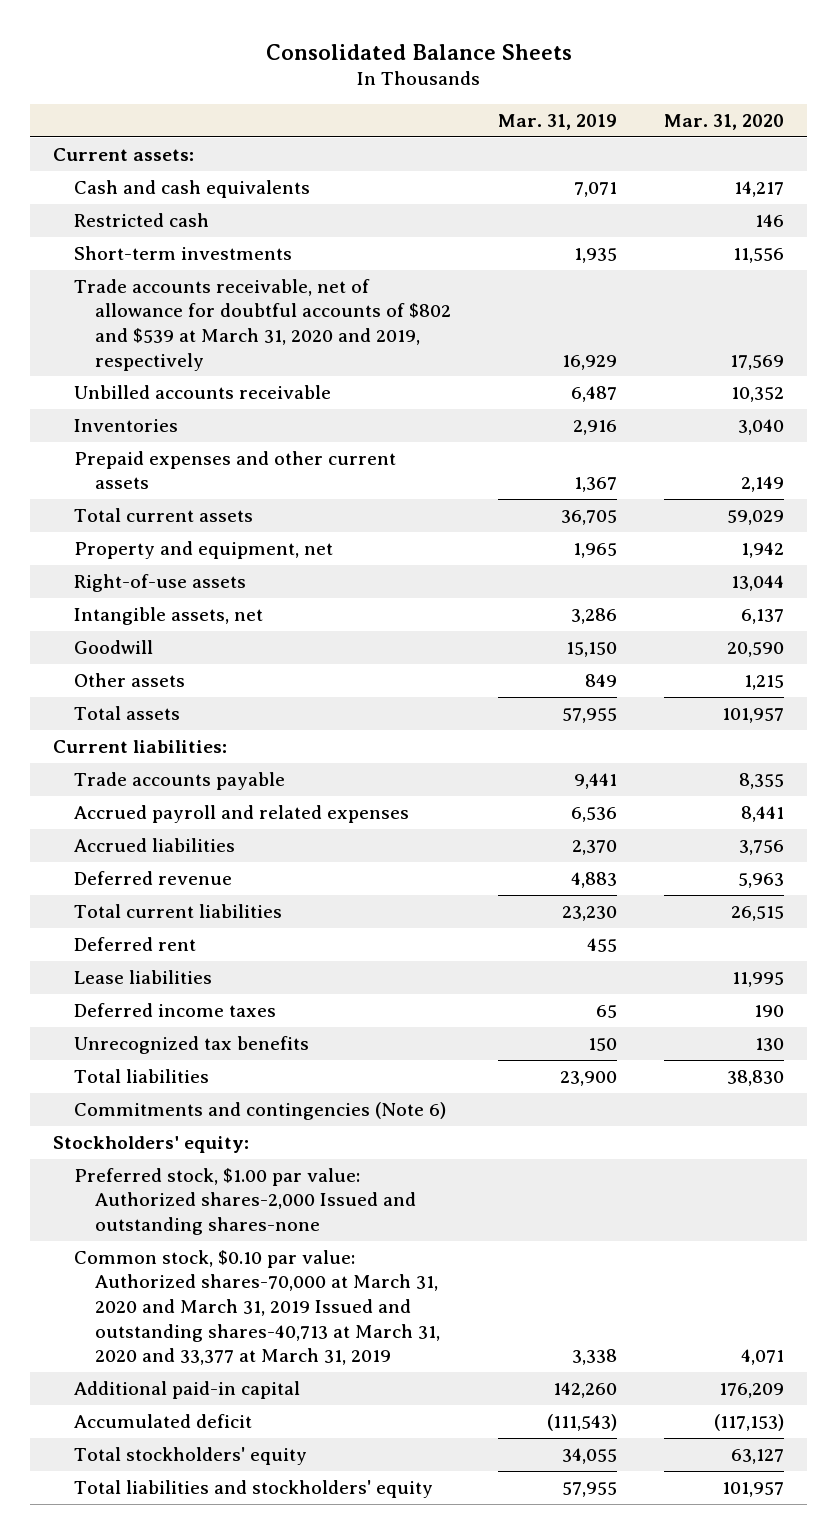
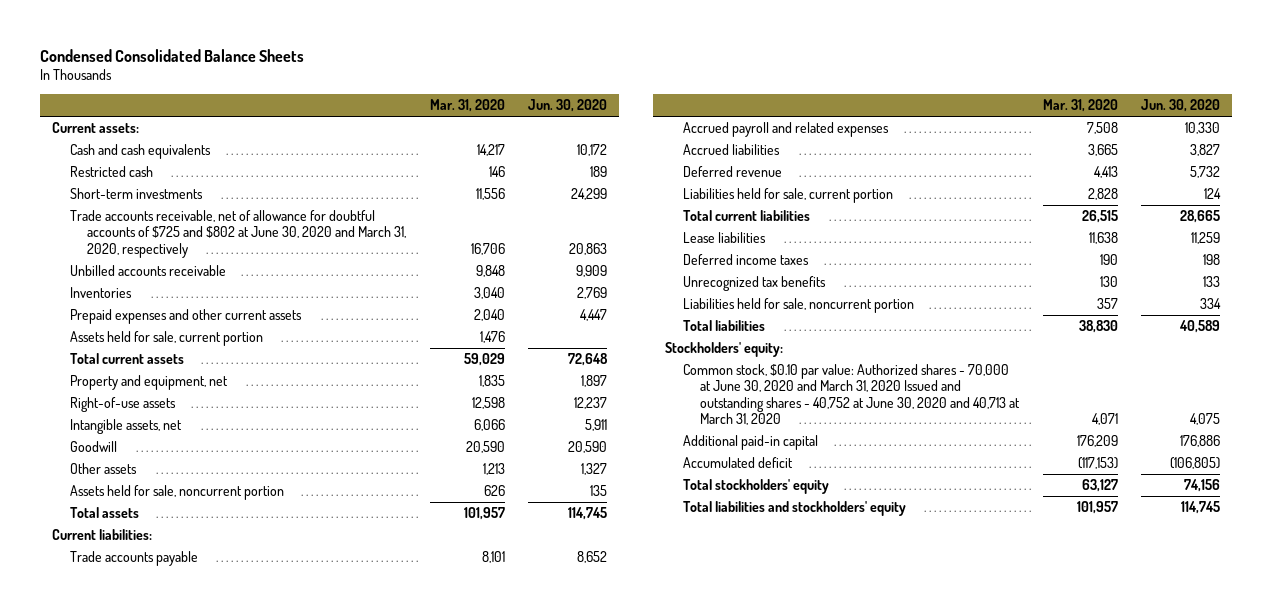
- Consolidated Balance Sheets
+ Condensed Consolidated Balance Sheets
- | Mar. 31, 2019 | Mar. 31, 2020
+ | Mar. 31, 2020 | Jun. 30, 2020
- Trade accounts receivable, net of allowance for doubtful accounts of $802 and $539 at March 31, 2020 and 2019, respectively | 16,929 | 17,569
- Unbilled accounts receivable | 6,487 | 10,352
+ Trade accounts receivable, net of allowance for doubtful accounts of $725 and $802 at June 30, 2020 and March 31, 2020, respectively | 16,706 | 20,863
+ Unbilled accounts receivable | 9,848 | 9,909
- Prepaid expenses and other current assets | 1,367 | 2,149
+ Prepaid expenses and other current assets | 2,040 | 4,447
+ Assets held for sale, current portion | 1,476 |
- Property and equipment, net | 1,965 | 1,942
- Right-of-use assets | | 13,044
- Intangible assets, net | 3,286 | 6,137
+ Property and equipment, net | 1,835 | 1,897
+ Right-of-use assets | 12,598 | 12,237
+ Intangible assets, net | 6,066 | 5,911
- Other assets | 849 | 1,215
+ Other assets | 1,213 | 1,327
+ Assets held for sale, noncurrent portion | 626 | 135
- Trade accounts payable | 9,441 | 8,355
- Accrued payroll and related expenses | 6,536 | 8,441
- Accrued liabilities | 2,370 | 3,756
- Deferred revenue | 4,883 | 5,963
+ Trade accounts payable | 8,101 | 8,652
+ Accrued payroll and related expenses | 7,508 | 10,330
+ Accrued liabilities | 3,665 | 3,827
+ Deferred revenue | 4,413 | 5,732
+ Liabilities held for sale, current portion | 2,828 | 124
- Deferred rent | 455 |
- Lease liabilities | | 11,995
+ Lease liabilities | 11,638 | 11,259
+ Liabilities held for sale, noncurrent portion | 357 | 334
- Commitments and contingencies (Note 6)
- Preferred stock, $1.00 par value: Authorized shares-2,000 Issued and outstanding shares-none
- Common stock, $0.10 par value: Authorized shares-70,000 at March 31, 2020 and March 31, 2019 Issued and outstanding shares-40,713 at March 31, 2020 and 33,377 at March 31, 2019 | 3,338 | 4,071
+ Common stock, $0.10 par value: Authorized shares - 70,000 at June 30, 2020 and March 31, 2020 Issued and outstanding shares - 40,752 at June 30, 2020 and 40,713 at March 31, 2020 | 4,071 | 4,075

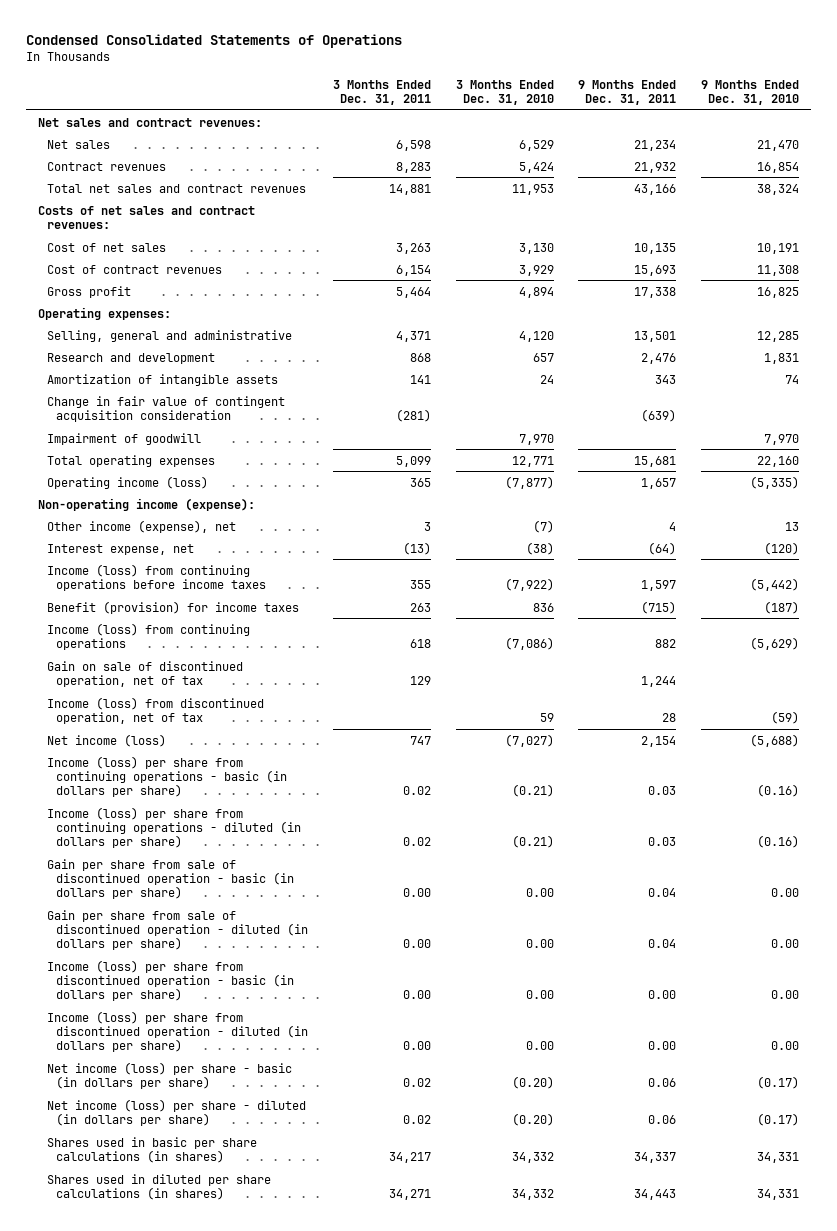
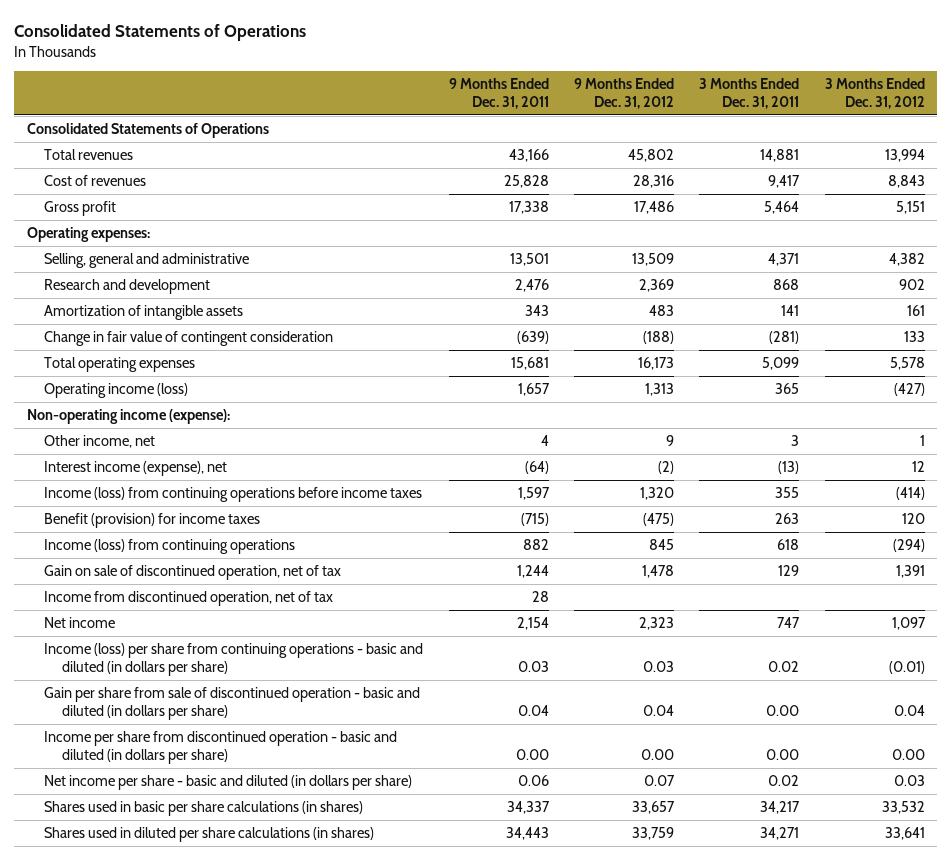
- Condensed Consolidated Statements of Operations
+ Consolidated Statements of Operations
- | 3 Months Ended Dec. 31, 2011 | 3 Months Ended Dec. 31, 2010 | 9 Months Ended Dec. 31, 2011 | 9 Months Ended Dec. 31, 2010
+ | 9 Months Ended Dec. 31, 2011 | 9 Months Ended Dec. 31, 2012 | 3 Months Ended Dec. 31, 2011 | 3 Months Ended Dec. 31, 2012
- Net sales and contract revenues:
- Net sales | 6,598 | 6,529 | 21,234 | 21,470
- Contract revenues | 8,283 | 5,424 | 21,932 | 16,854
- Total net sales and contract revenues | 14,881 | 11,953 | 43,166 | 38,324
- Costs of net sales and contract revenues:
- Cost of net sales | 3,263 | 3,130 | 10,135 | 10,191
- Cost of contract revenues | 6,154 | 3,929 | 15,693 | 11,308
+ Consolidated Statements of Operations
+ Total revenues | 43,166 | 45,802 | 14,881 | 13,994
+ Cost of revenues | 25,828 | 28,316 | 9,417 | 8,843
- Change in fair value of contingent acquisition consideration | (281) | | (639) |
- Impairment of goodwill | | 7,970 | | 7,970
+ Change in fair value of contingent consideration | (639) | (188) | (281) | 133
- Other income (expense), net | 3 | (7) | 4 | 13
- Interest expense, net | (13) | (38) | (64) | (120)
+ Other income, net | 4 | 9 | 3 | 1
+ Interest income (expense), net | (64) | (2) | (13) | 12
- Income (loss) from discontinued operation, net of tax | | 59 | 28 | (59)
- Net income (loss) | 747 | (7,027) | 2,154 | (5,688)
- Income (loss) per share from continuing operations - basic (in dollars per share) | 0.02 | (0.21) | 0.03 | (0.16)
- Income (loss) per share from continuing operations - diluted (in dollars per share) | 0.02 | (0.21) | 0.03 | (0.16)
- Gain per share from sale of discontinued operation - basic (in dollars per share) | 0.00 | 0.00 | 0.04 | 0.00
- Gain per share from sale of discontinued operation - diluted (in dollars per share) | 0.00 | 0.00 | 0.04 | 0.00
- Income (loss) per share from discontinued operation - basic (in dollars per share) | 0.00 | 0.00 | 0.00 | 0.00
- Income (loss) per share from discontinued operation - diluted (in dollars per share) | 0.00 | 0.00 | 0.00 | 0.00
- Net income (loss) per share - basic (in dollars per share) | 0.02 | (0.20) | 0.06 | (0.17)
- Net income (loss) per share - diluted (in dollars per share) | 0.02 | (0.20) | 0.06 | (0.17)
+ Income from discontinued operation, net of tax | 28 | | |
+ Net income | 2,154 | 2,323 | 747 | 1,097
+ Income (loss) per share from continuing operations - basic and diluted (in dollars per share) | 0.03 | 0.03 | 0.02 | (0.01)
+ Gain per share from sale of discontinued operation - basic and diluted (in dollars per share) | 0.04 | 0.04 | 0.00 | 0.04
+ Income per share from discontinued operation - basic and diluted (in dollars per share) | 0.00 | 0.00 | 0.00 | 0.00
+ Net income per share - basic and diluted (in dollars per share) | 0.06 | 0.07 | 0.02 | 0.03

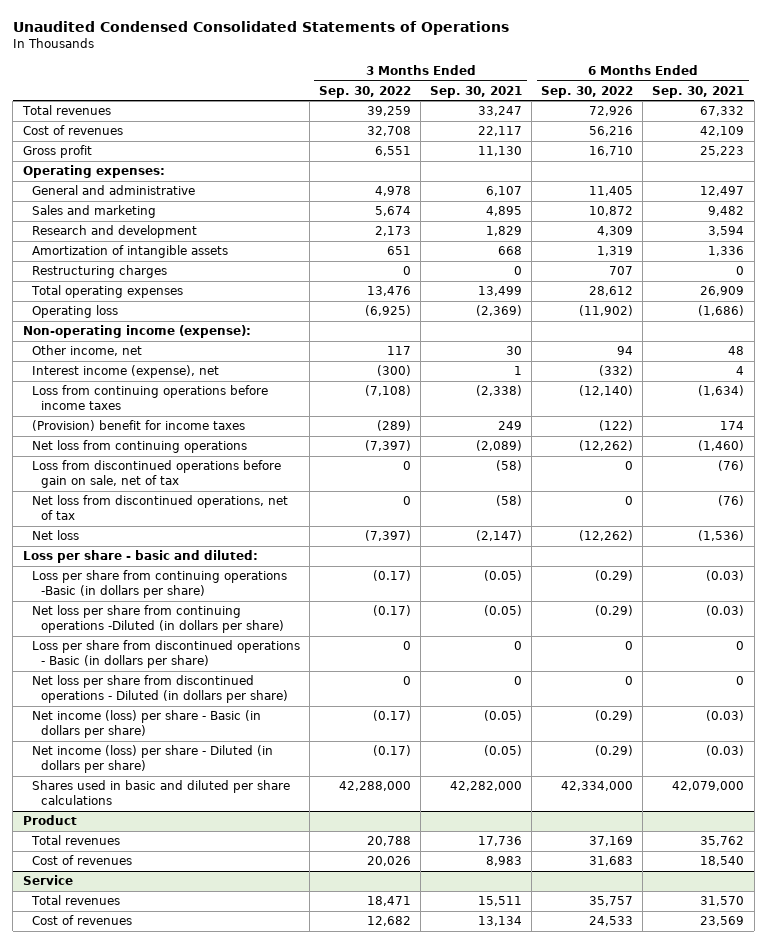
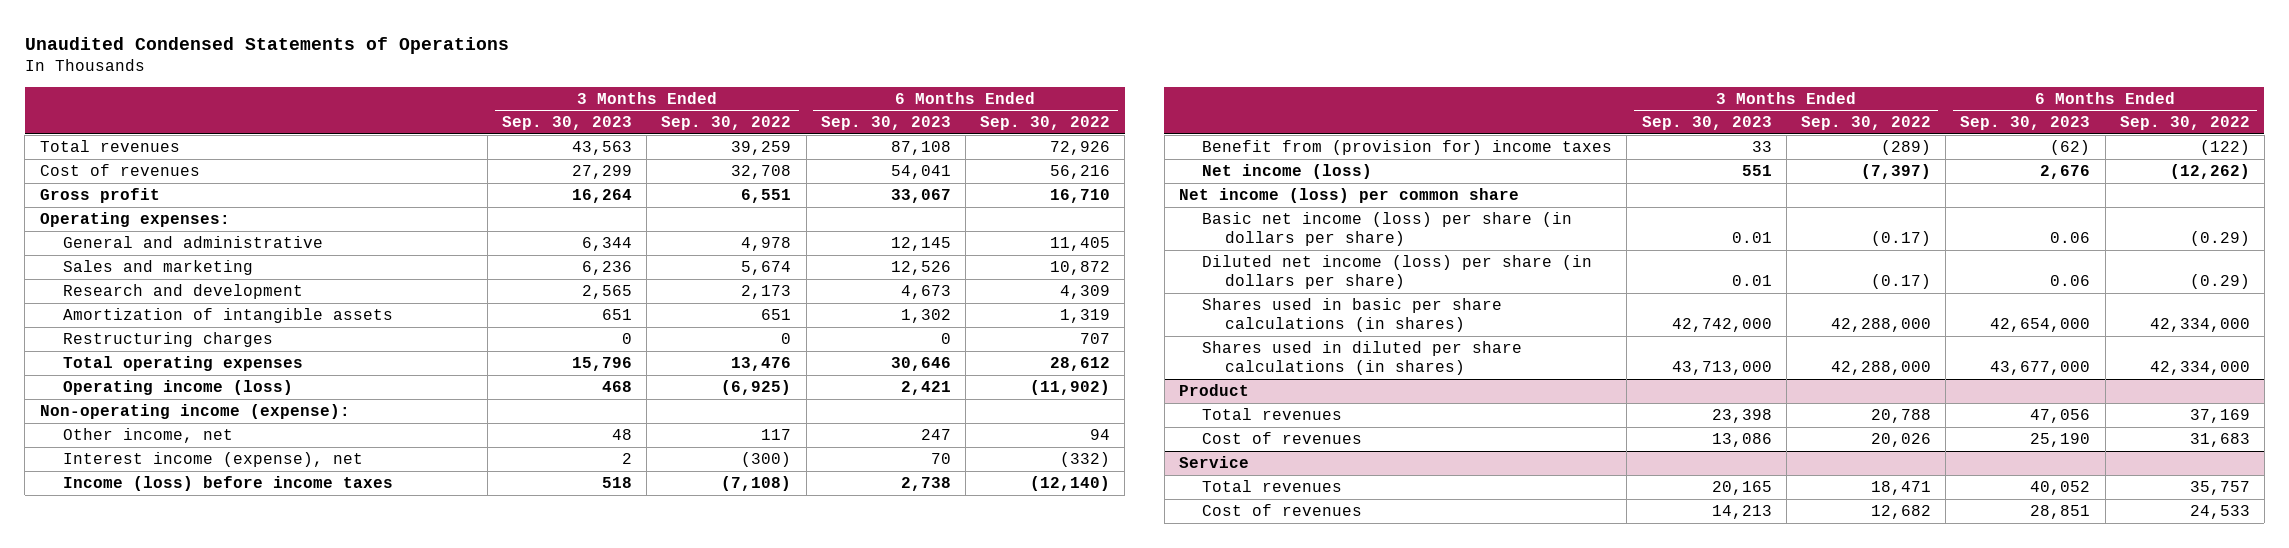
- Unaudited Condensed Consolidated Statements of Operations
+ Unaudited Condensed Statements of Operations
- | 3 Months Ended Sep. 30, 2022 | 3 Months Ended Sep. 30, 2021 | 6 Months Ended Sep. 30, 2022 | 6 Months Ended Sep. 30, 2021
+ | 3 Months Ended Sep. 30, 2023 | 3 Months Ended Sep. 30, 2022 | 6 Months Ended Sep. 30, 2023 | 6 Months Ended Sep. 30, 2022
- Operating loss | (6,925) | (2,369) | (11,902) | (1,686)
+ Operating income (loss) | 468 | (6,925) | 2,421 | (11,902)
- Loss from continuing operations before income taxes | (7,108) | (2,338) | (12,140) | (1,634)
- (Provision) benefit for income taxes | (289) | 249 | (122) | 174
- Net loss from continuing operations | (7,397) | (2,089) | (12,262) | (1,460)
- Loss from discontinued operations before gain on sale, net of tax | 0 | (58) | 0 | (76)
- Net loss from discontinued operations, net of tax | 0 | (58) | 0 | (76)
- Net loss | (7,397) | (2,147) | (12,262) | (1,536)
- Loss per share - basic and diluted:
- Loss per share from continuing operations -Basic (in dollars per share) | (0.17) | (0.05) | (0.29) | (0.03)
- Net loss per share from continuing operations -Diluted (in dollars per share) | (0.17) | (0.05) | (0.29) | (0.03)
- Loss per share from discontinued operations - Basic (in dollars per share) | 0 | 0 | 0 | 0
- Net loss per share from discontinued operations - Diluted (in dollars per share) | 0 | 0 | 0 | 0
- Net income (loss) per share - Basic (in dollars per share) | (0.17) | (0.05) | (0.29) | (0.03)
- Net income (loss) per share - Diluted (in dollars per share) | (0.17) | (0.05) | (0.29) | (0.03)
- Shares used in basic and diluted per share calculations | 42,288,000 | 42,282,000 | 42,334,000 | 42,079,000
+ Income (loss) before income taxes | 518 | (7,108) | 2,738 | (12,140)
+ Benefit from (provision for) income taxes | 33 | (289) | (62) | (122)
+ Net income (loss) | 551 | (7,397) | 2,676 | (12,262)
+ Net income (loss) per common share
+ Basic net income (loss) per share (in dollars per share) | 0.01 | (0.17) | 0.06 | (0.29)
+ Diluted net income (loss) per share (in dollars per share) | 0.01 | (0.17) | 0.06 | (0.29)
+ Shares used in basic per share calculations (in shares) | 42,742,000 | 42,288,000 | 42,654,000 | 42,334,000
+ Shares used in diluted per share calculations (in shares) | 43,713,000 | 42,288,000 | 43,677,000 | 42,334,000

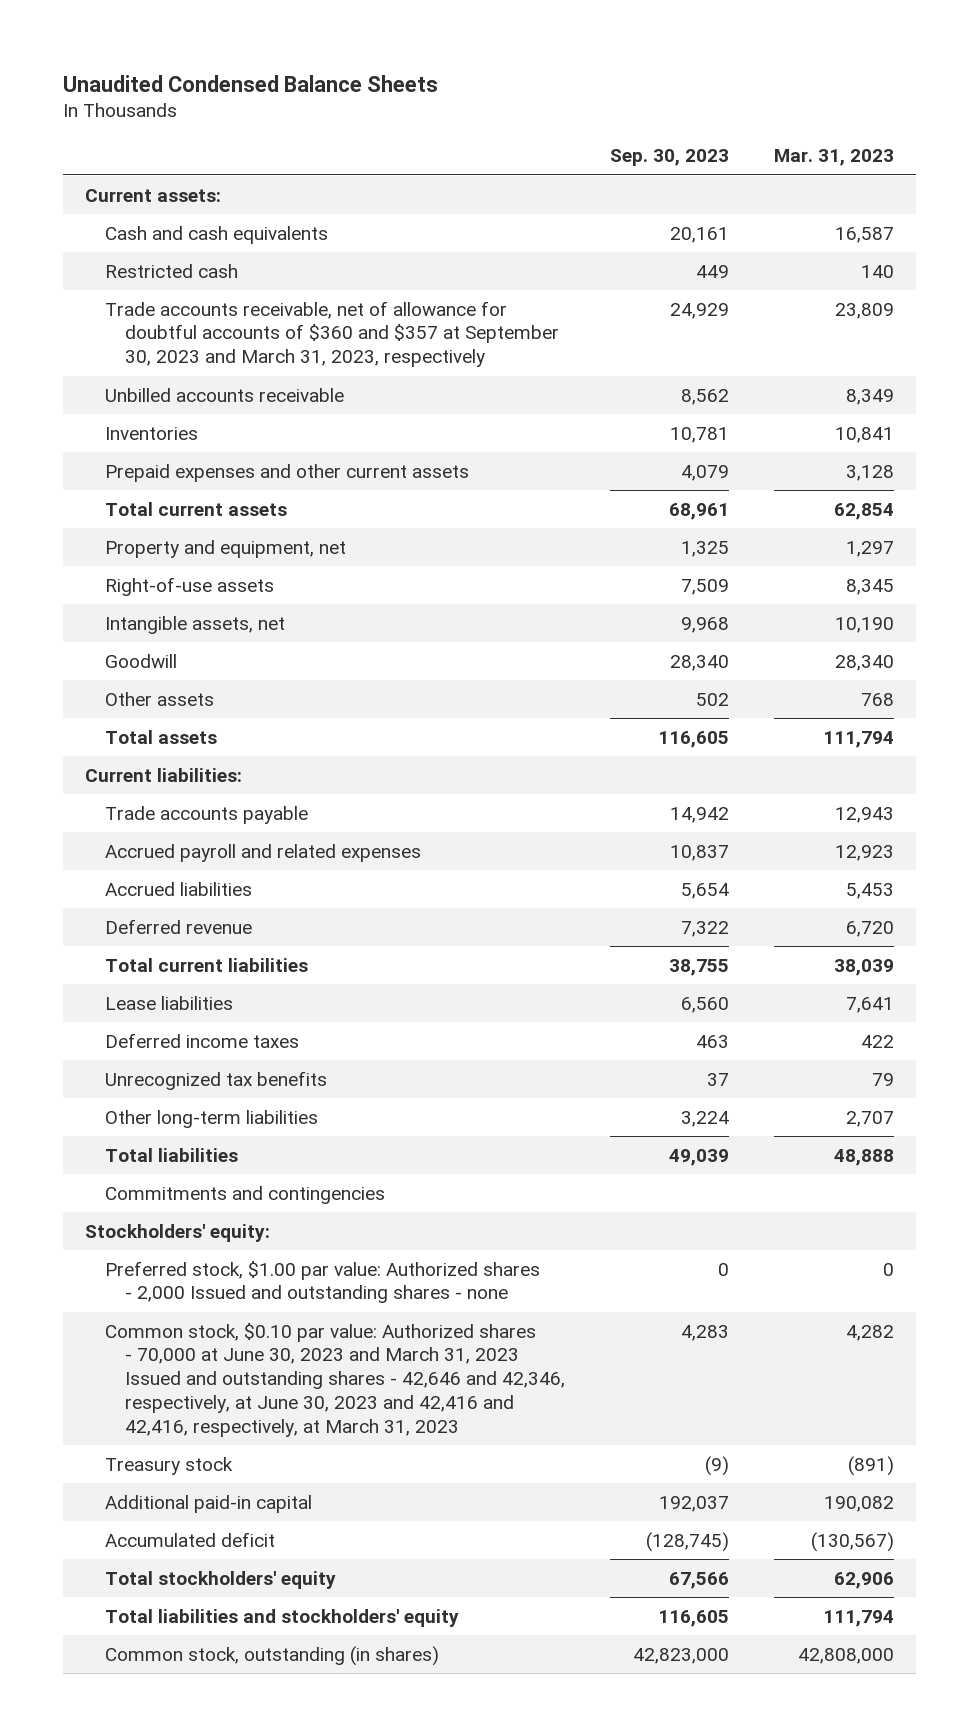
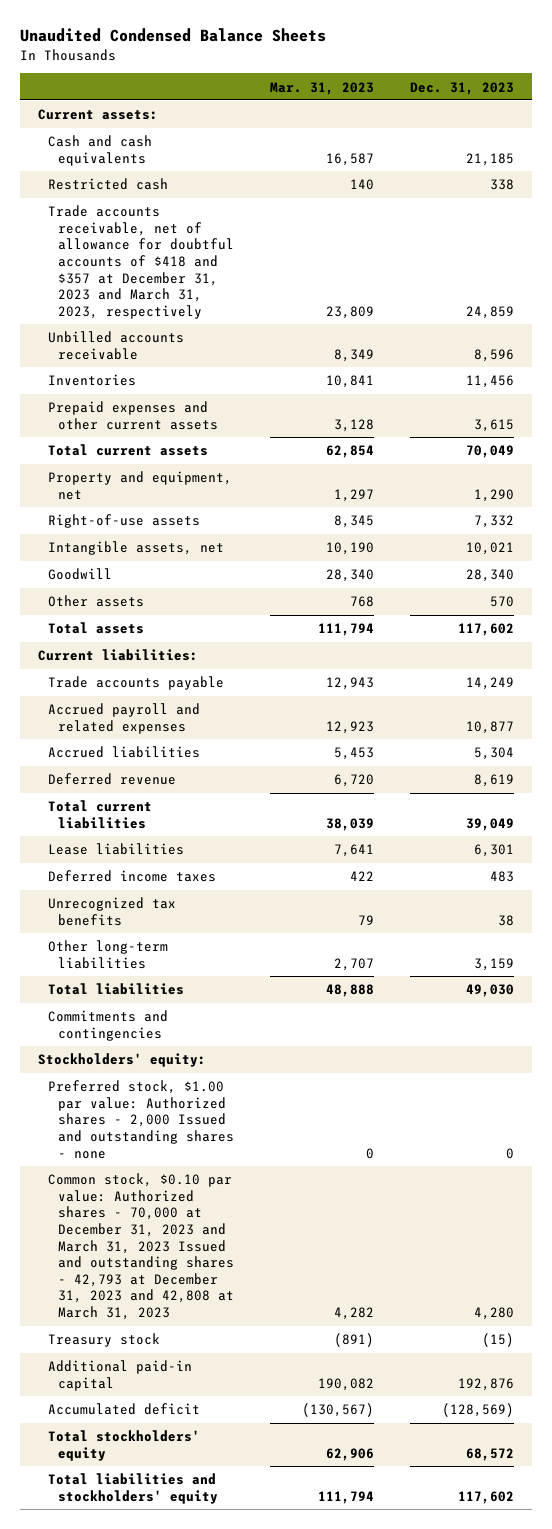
- | Sep. 30, 2023 | Mar. 31, 2023
+ | Mar. 31, 2023 | Dec. 31, 2023
- Trade accounts receivable, net of allowance for doubtful accounts of $360 and $357 at September 30, 2023 and March 31, 2023, respectively | 24,929 | 23,809
+ Trade accounts receivable, net of allowance for doubtful accounts of $418 and $357 at December 31, 2023 and March 31, 2023, respectively | 23,809 | 24,859
- Common stock, $0.10 par value: Authorized shares - 70,000 at June 30, 2023 and March 31, 2023 Issued and outstanding shares - 42,646 and 42,346, respectively, at June 30, 2023 and 42,416 and 42,416, respectively, at March 31, 2023 | 4,283 | 4,282
+ Common stock, $0.10 par value: Authorized shares - 70,000 at December 31, 2023 and March 31, 2023 Issued and outstanding shares - 42,793 at December 31, 2023 and 42,808 at March 31, 2023 | 4,282 | 4,280
- Common stock, outstanding (in shares) | 42,823,000 | 42,808,000

